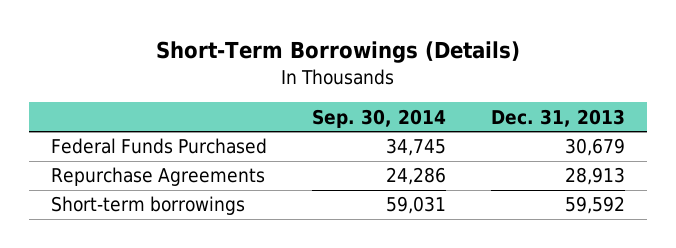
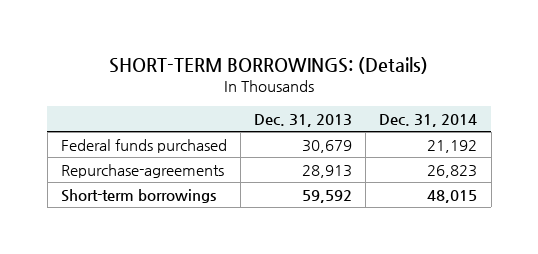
- Short-Term Borrowings (Details)
+ SHORT-TERM BORROWINGS: (Details)
- | Sep. 30, 2014 | Dec. 31, 2013
+ | Dec. 31, 2013 | Dec. 31, 2014
- Federal Funds Purchased | 34,745 | 30,679
- Repurchase Agreements | 24,286 | 28,913
+ Federal funds purchased | 30,679 | 21,192
+ Repurchase-agreements | 28,913 | 26,823

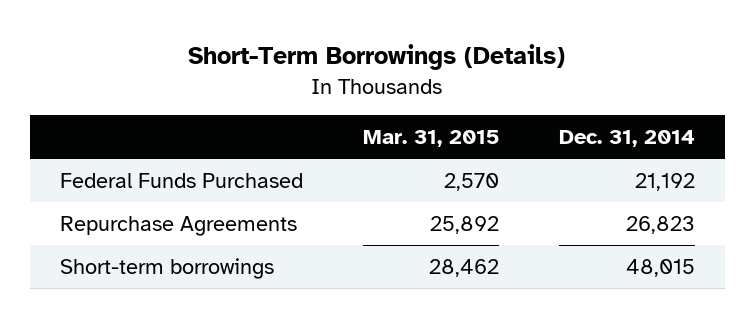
- SHORT-TERM BORROWINGS: (Details)
+ Short-Term Borrowings (Details)
- | Dec. 31, 2013 | Dec. 31, 2014
+ | Mar. 31, 2015 | Dec. 31, 2014
- Federal funds purchased | 30,679 | 21,192
- Repurchase-agreements | 28,913 | 26,823
+ Federal Funds Purchased | 2,570 | 21,192
+ Repurchase Agreements | 25,892 | 26,823

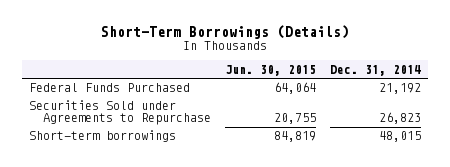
- | Mar. 31, 2015 | Dec. 31, 2014
+ | Jun. 30, 2015 | Dec. 31, 2014
- Repurchase Agreements | 25,892 | 26,823
+ Securities Sold under Agreements to Repurchase | 20,755 | 26,823

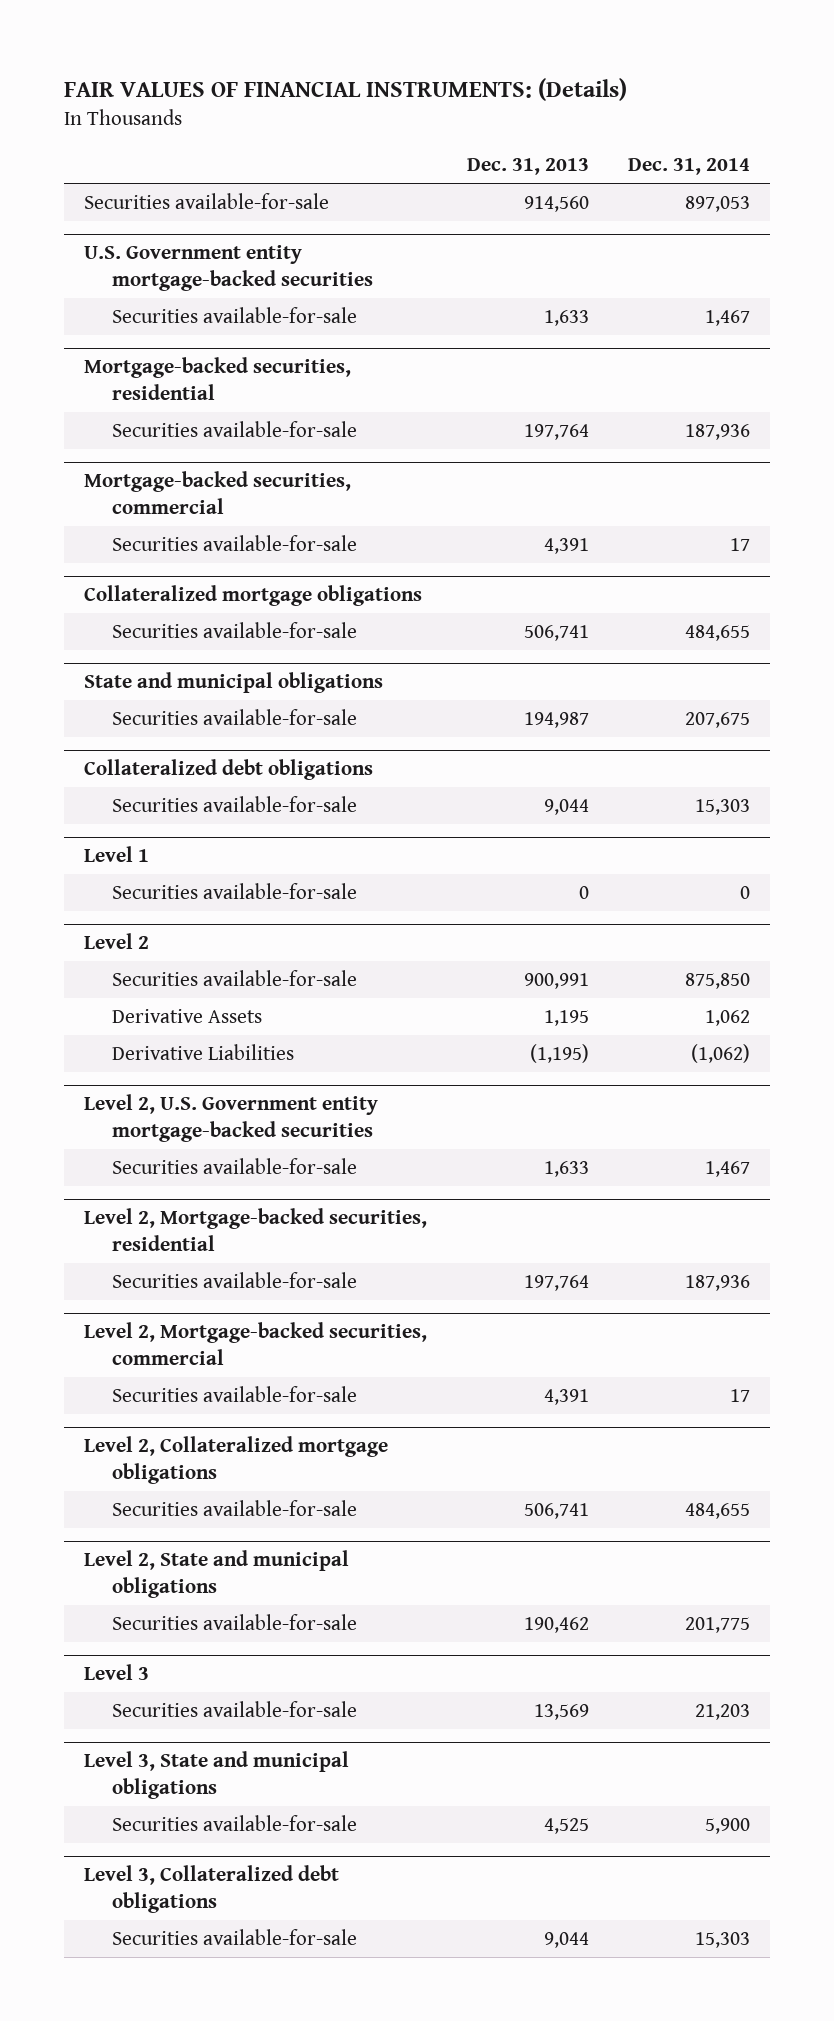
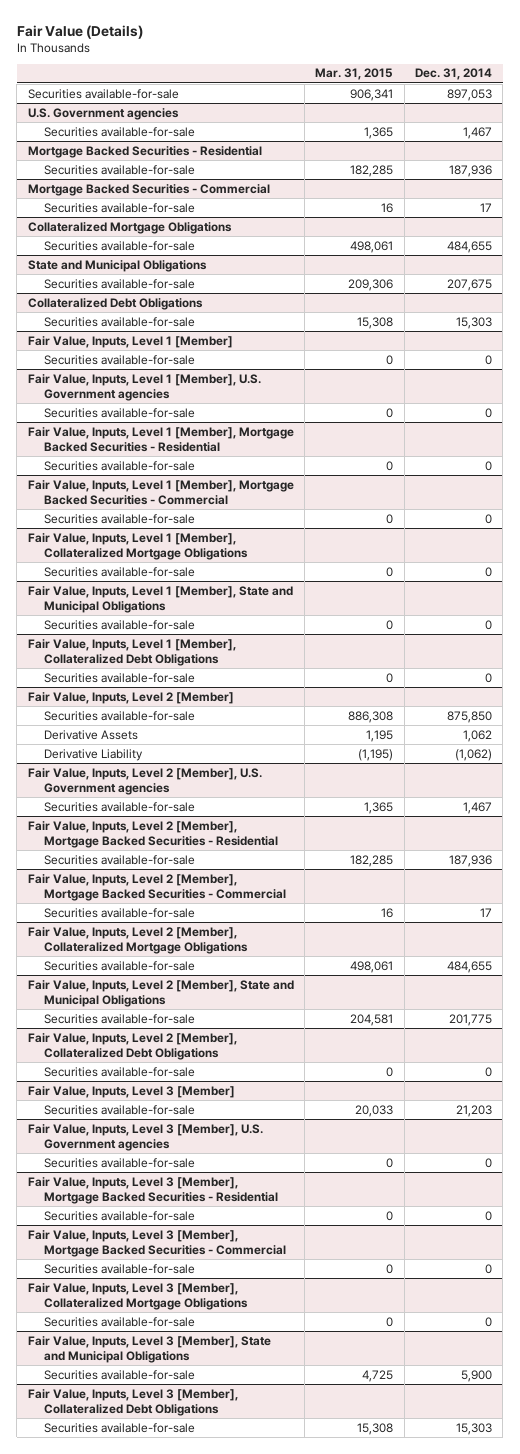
- FAIR VALUES OF FINANCIAL INSTRUMENTS: (Details)
+ Fair Value (Details)
- | Dec. 31, 2013 | Dec. 31, 2014
+ | Mar. 31, 2015 | Dec. 31, 2014
- U.S. Government entity mortgage-backed securities
+ U.S. Government agencies
- Mortgage-backed securities, residential
+ Mortgage Backed Securities - Residential
- Mortgage-backed securities, commercial
+ Mortgage Backed Securities - Commercial
- Collateralized mortgage obligations
+ Collateralized Mortgage Obligations
- State and municipal obligations
+ State and Municipal Obligations
- Collateralized debt obligations
+ Collateralized Debt Obligations
- Level 1
+ Fair Value, Inputs, Level 1 [Member]
- Level 2
+ Fair Value, Inputs, Level 1 [Member], U.S. Government agencies
+ Securities available-for-sale | 0 | 0
+ Fair Value, Inputs, Level 1 [Member], Mortgage Backed Securities - Residential
+ Securities available-for-sale | 0 | 0
+ Fair Value, Inputs, Level 1 [Member], Mortgage Backed Securities - Commercial
+ Securities available-for-sale | 0 | 0
+ Fair Value, Inputs, Level 1 [Member], Collateralized Mortgage Obligations
+ Securities available-for-sale | 0 | 0
+ Fair Value, Inputs, Level 1 [Member], State and Municipal Obligations
+ Securities available-for-sale | 0 | 0
+ Fair Value, Inputs, Level 1 [Member], Collateralized Debt Obligations
+ Securities available-for-sale | 0 | 0
+ Fair Value, Inputs, Level 2 [Member]
- Derivative Liabilities | (1,195) | (1,062)
- Level 2, U.S. Government entity mortgage-backed securities
+ Derivative Liability | (1,195) | (1,062)
+ Fair Value, Inputs, Level 2 [Member], U.S. Government agencies
- Level 2, Mortgage-backed securities, residential
+ Fair Value, Inputs, Level 2 [Member], Mortgage Backed Securities - Residential
- Level 2, Mortgage-backed securities, commercial
+ Fair Value, Inputs, Level 2 [Member], Mortgage Backed Securities - Commercial
- Level 2, Collateralized mortgage obligations
+ Fair Value, Inputs, Level 2 [Member], Collateralized Mortgage Obligations
- Level 2, State and municipal obligations
+ Fair Value, Inputs, Level 2 [Member], State and Municipal Obligations
- Level 3
+ Fair Value, Inputs, Level 2 [Member], Collateralized Debt Obligations
+ Securities available-for-sale | 0 | 0
+ Fair Value, Inputs, Level 3 [Member]
- Level 3, State and municipal obligations
+ Fair Value, Inputs, Level 3 [Member], U.S. Government agencies
+ Securities available-for-sale | 0 | 0
+ Fair Value, Inputs, Level 3 [Member], Mortgage Backed Securities - Residential
+ Securities available-for-sale | 0 | 0
+ Fair Value, Inputs, Level 3 [Member], Mortgage Backed Securities - Commercial
+ Securities available-for-sale | 0 | 0
+ Fair Value, Inputs, Level 3 [Member], Collateralized Mortgage Obligations
+ Securities available-for-sale | 0 | 0
+ Fair Value, Inputs, Level 3 [Member], State and Municipal Obligations
- Level 3, Collateralized debt obligations
+ Fair Value, Inputs, Level 3 [Member], Collateralized Debt Obligations

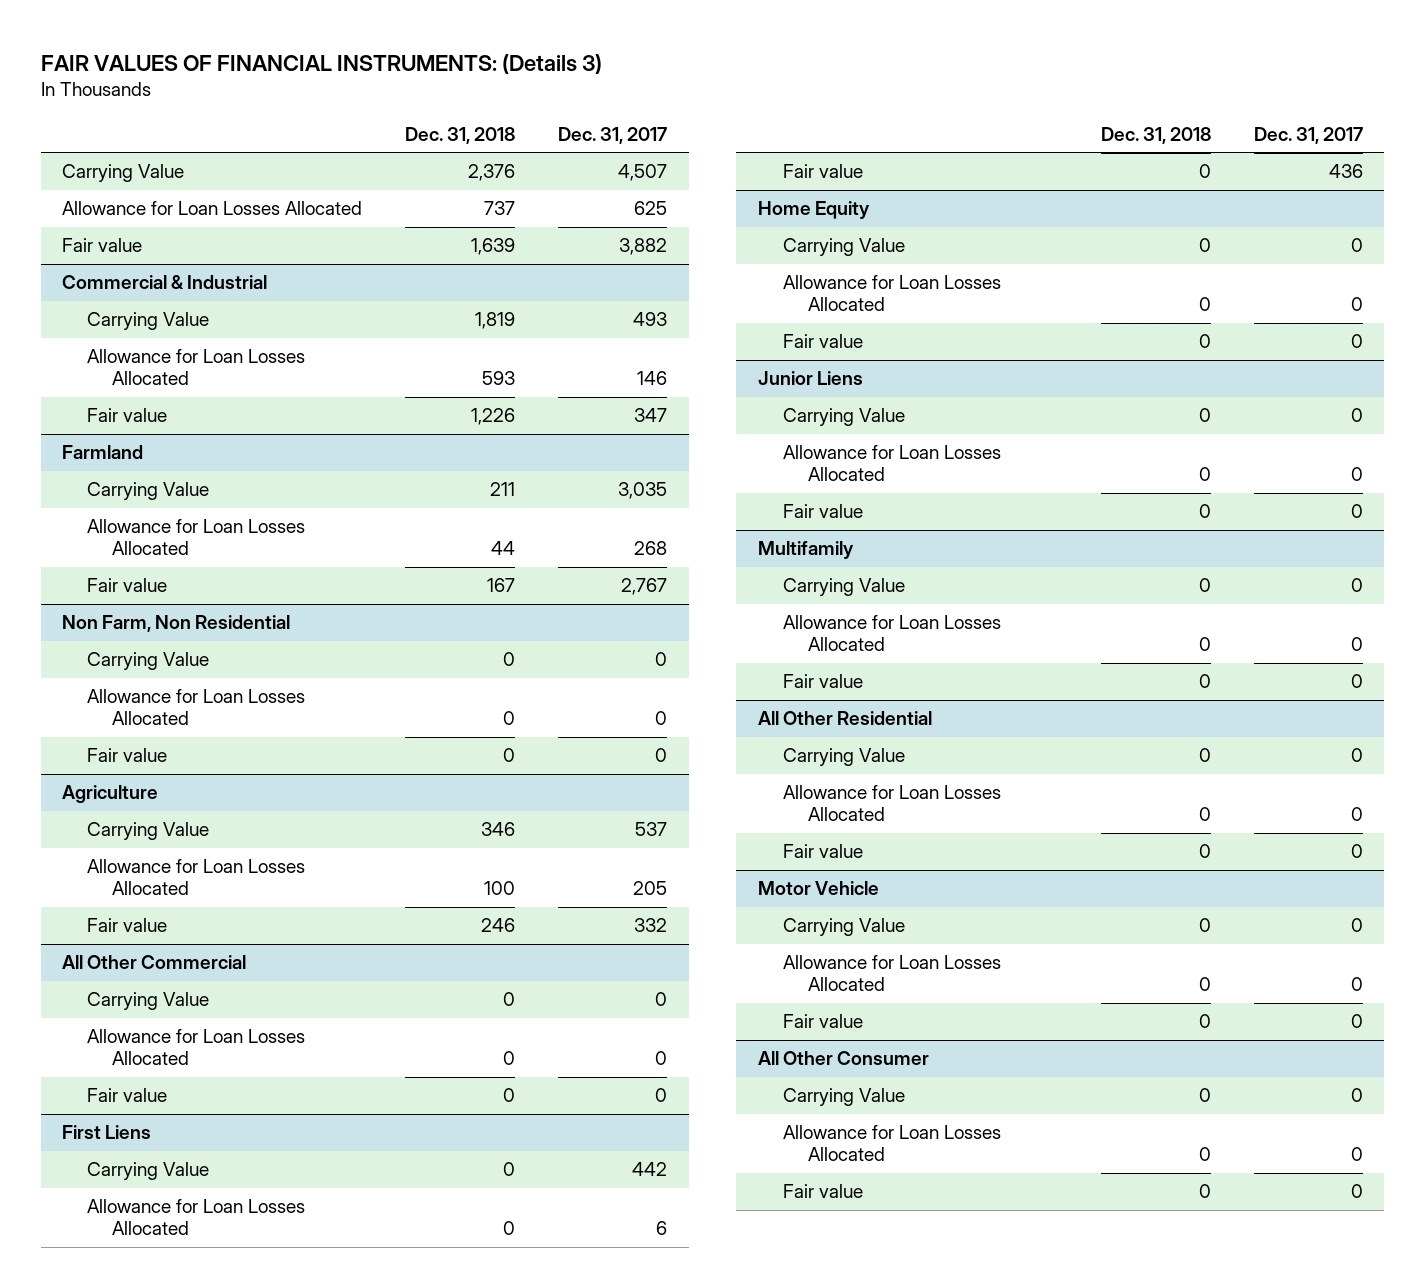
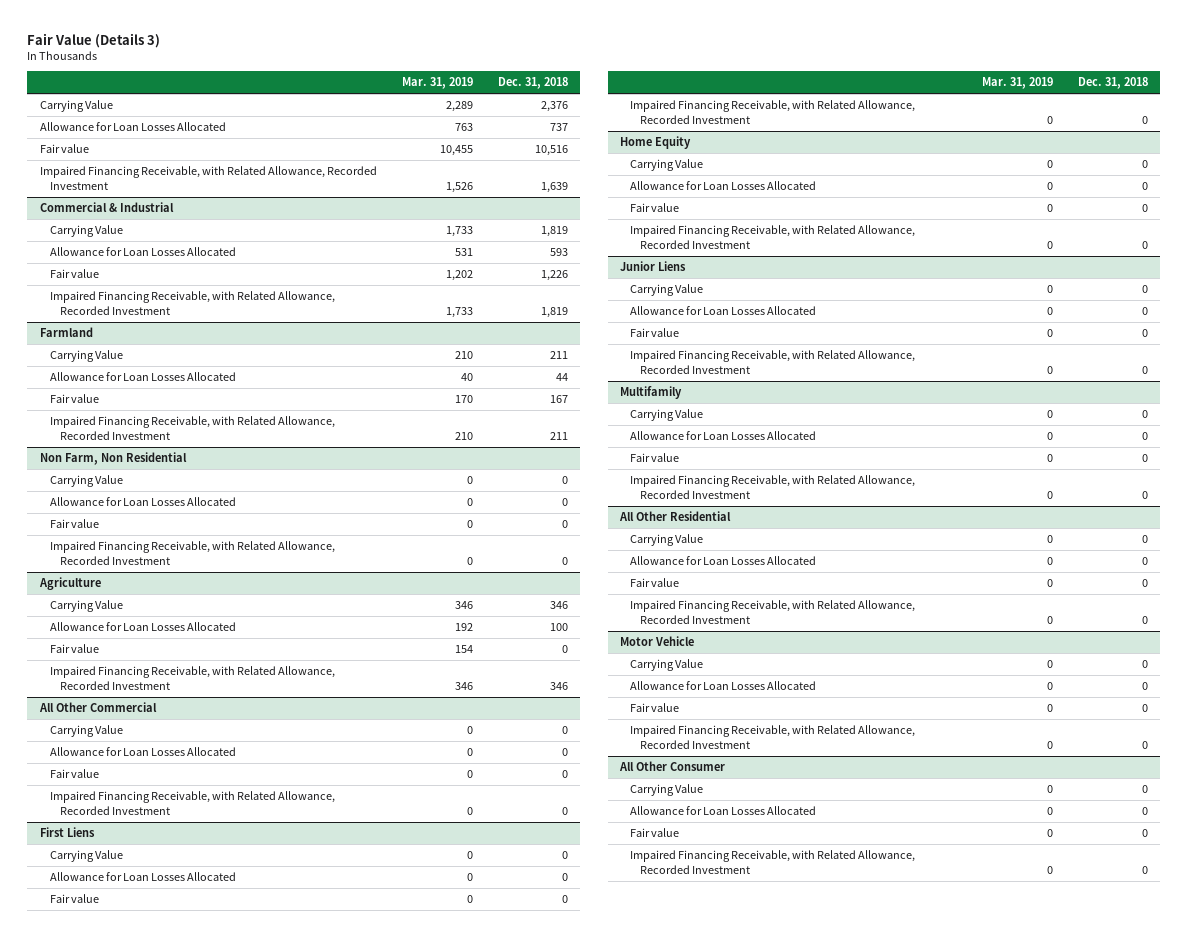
- FAIR VALUES OF FINANCIAL INSTRUMENTS: (Details 3)
+ Fair Value (Details 3)
- | Dec. 31, 2018 | Dec. 31, 2017
+ | Mar. 31, 2019 | Dec. 31, 2018
- Fair value | 1,639 | 3,882
+ Fair value | 10,455 | 10,516
+ Impaired Financing Receivable, with Related Allowance, Recorded Investment | 1,526 | 1,639
@ Commercial & Industrial
+ Impaired Financing Receivable, with Related Allowance, Recorded Investment | 1,733 | 1,819
@ Farmland
+ Impaired Financing Receivable, with Related Allowance, Recorded Investment | 210 | 211
@ Non Farm, Non Residential
+ Impaired Financing Receivable, with Related Allowance, Recorded Investment | 0 | 0
@ Agriculture
- Fair value | 246 | 332
+ Fair value | 154 | 0
+ Impaired Financing Receivable, with Related Allowance, Recorded Investment | 346 | 346
@ All Other Commercial
+ Impaired Financing Receivable, with Related Allowance, Recorded Investment | 0 | 0
@ First Liens
+ Impaired Financing Receivable, with Related Allowance, Recorded Investment | 0 | 0
@ Home Equity
+ Impaired Financing Receivable, with Related Allowance, Recorded Investment | 0 | 0
@ Junior Liens
+ Impaired Financing Receivable, with Related Allowance, Recorded Investment | 0 | 0
@ Multifamily
+ Impaired Financing Receivable, with Related Allowance, Recorded Investment | 0 | 0
@ All Other Residential
+ Impaired Financing Receivable, with Related Allowance, Recorded Investment | 0 | 0
@ Motor Vehicle
+ Impaired Financing Receivable, with Related Allowance, Recorded Investment | 0 | 0
@ All Other Consumer
+ Impaired Financing Receivable, with Related Allowance, Recorded Investment | 0 | 0

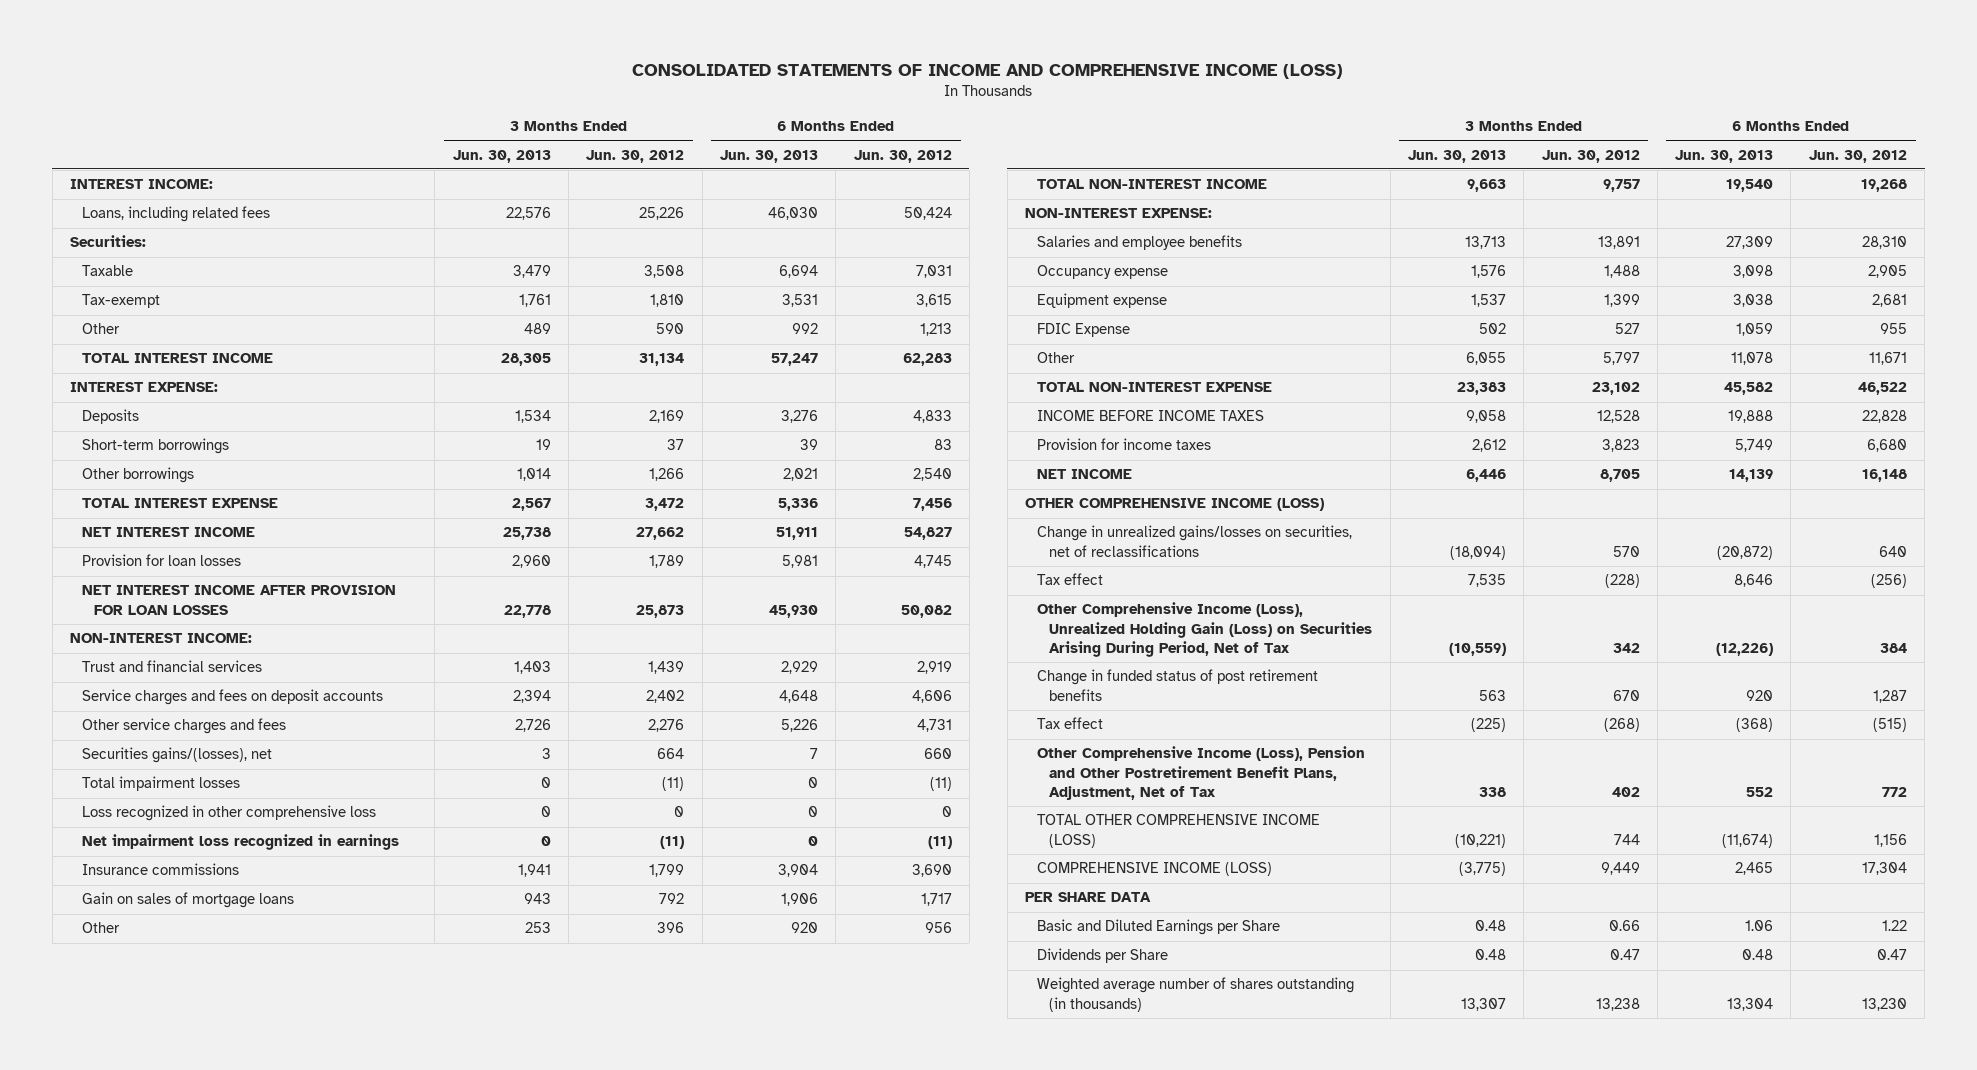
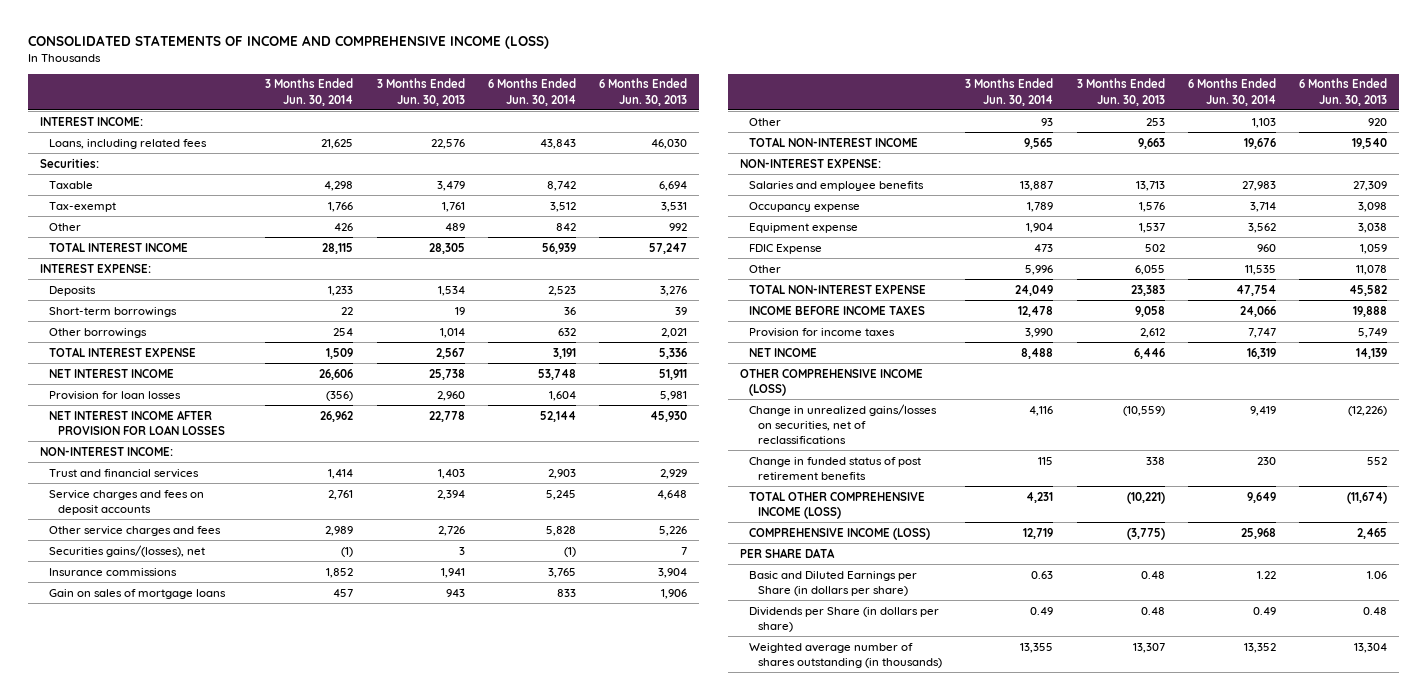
- | 3 Months Ended Jun. 30, 2013 | 3 Months Ended Jun. 30, 2012 | 6 Months Ended Jun. 30, 2013 | 6 Months Ended Jun. 30, 2012
+ | 3 Months Ended Jun. 30, 2014 | 3 Months Ended Jun. 30, 2013 | 6 Months Ended Jun. 30, 2014 | 6 Months Ended Jun. 30, 2013
- Total impairment losses | 0 | (11) | 0 | (11)
- Loss recognized in other comprehensive loss | 0 | 0 | 0 | 0
- Net impairment loss recognized in earnings | 0 | (11) | 0 | (11)
- Change in unrealized gains/losses on securities, net of reclassifications | (18,094) | 570 | (20,872) | 640
- Tax effect | 7,535 | (228) | 8,646 | (256)
- Other Comprehensive Income (Loss), Unrealized Holding Gain (Loss) on Securities Arising During Period, Net of Tax | (10,559) | 342 | (12,226) | 384
- Change in funded status of post retirement benefits | 563 | 670 | 920 | 1,287
- Tax effect | (225) | (268) | (368) | (515)
- Other Comprehensive Income (Loss), Pension and Other Postretirement Benefit Plans, Adjustment, Net of Tax | 338 | 402 | 552 | 772
+ Change in unrealized gains/losses on securities, net of reclassifications | 4,116 | (10,559) | 9,419 | (12,226)
+ Change in funded status of post retirement benefits | 115 | 338 | 230 | 552
- Basic and Diluted Earnings per Share | 0.48 | 0.66 | 1.06 | 1.22
- Dividends per Share | 0.48 | 0.47 | 0.48 | 0.47
+ Basic and Diluted Earnings per Share (in dollars per share) | 0.63 | 0.48 | 1.22 | 1.06
+ Dividends per Share (in dollars per share) | 0.49 | 0.48 | 0.49 | 0.48

